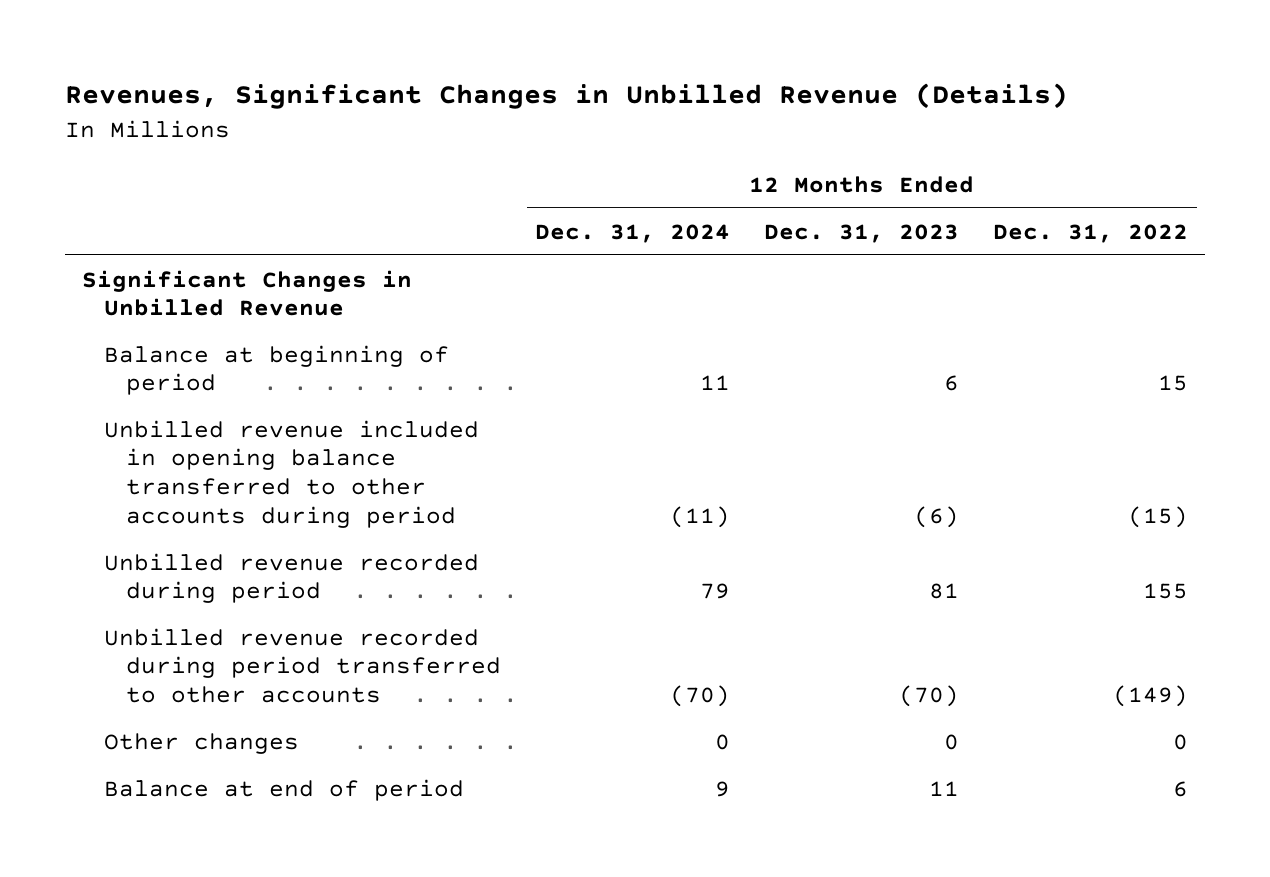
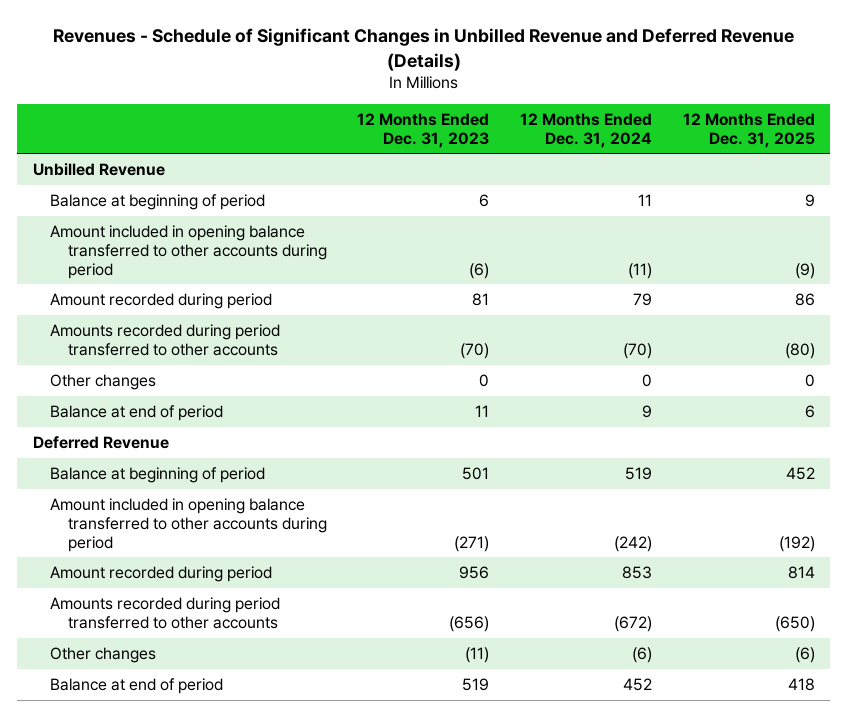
- Revenues, Significant Changes in Unbilled Revenue (Details)
+ Revenues - Schedule of Significant Changes in Unbilled Revenue and Deferred Revenue (Details)
- | 12 Months Ended Dec. 31, 2024 | 12 Months Ended Dec. 31, 2023 | 12 Months Ended Dec. 31, 2022
+ | 12 Months Ended Dec. 31, 2023 | 12 Months Ended Dec. 31, 2024 | 12 Months Ended Dec. 31, 2025
- Significant Changes in Unbilled Revenue
+ Unbilled Revenue
- Unbilled revenue included in opening balance transferred to other accounts during period | (11) | (6) | (15)
- Unbilled revenue recorded during period | 79 | 81 | 155
- Unbilled revenue recorded during period transferred to other accounts | (70) | (70) | (149)
+ Amount included in opening balance transferred to other accounts during period | (6) | (11) | (9)
+ Amount recorded during period | 81 | 79 | 86
+ Amounts recorded during period transferred to other accounts | (70) | (70) | (80)
+ Deferred Revenue
+ Balance at beginning of period | 501 | 519 | 452
+ Amount included in opening balance transferred to other accounts during period | (271) | (242) | (192)
+ Amount recorded during period | 956 | 853 | 814
+ Amounts recorded during period transferred to other accounts | (656) | (672) | (650)
+ Other changes | (11) | (6) | (6)
+ Balance at end of period | 519 | 452 | 418

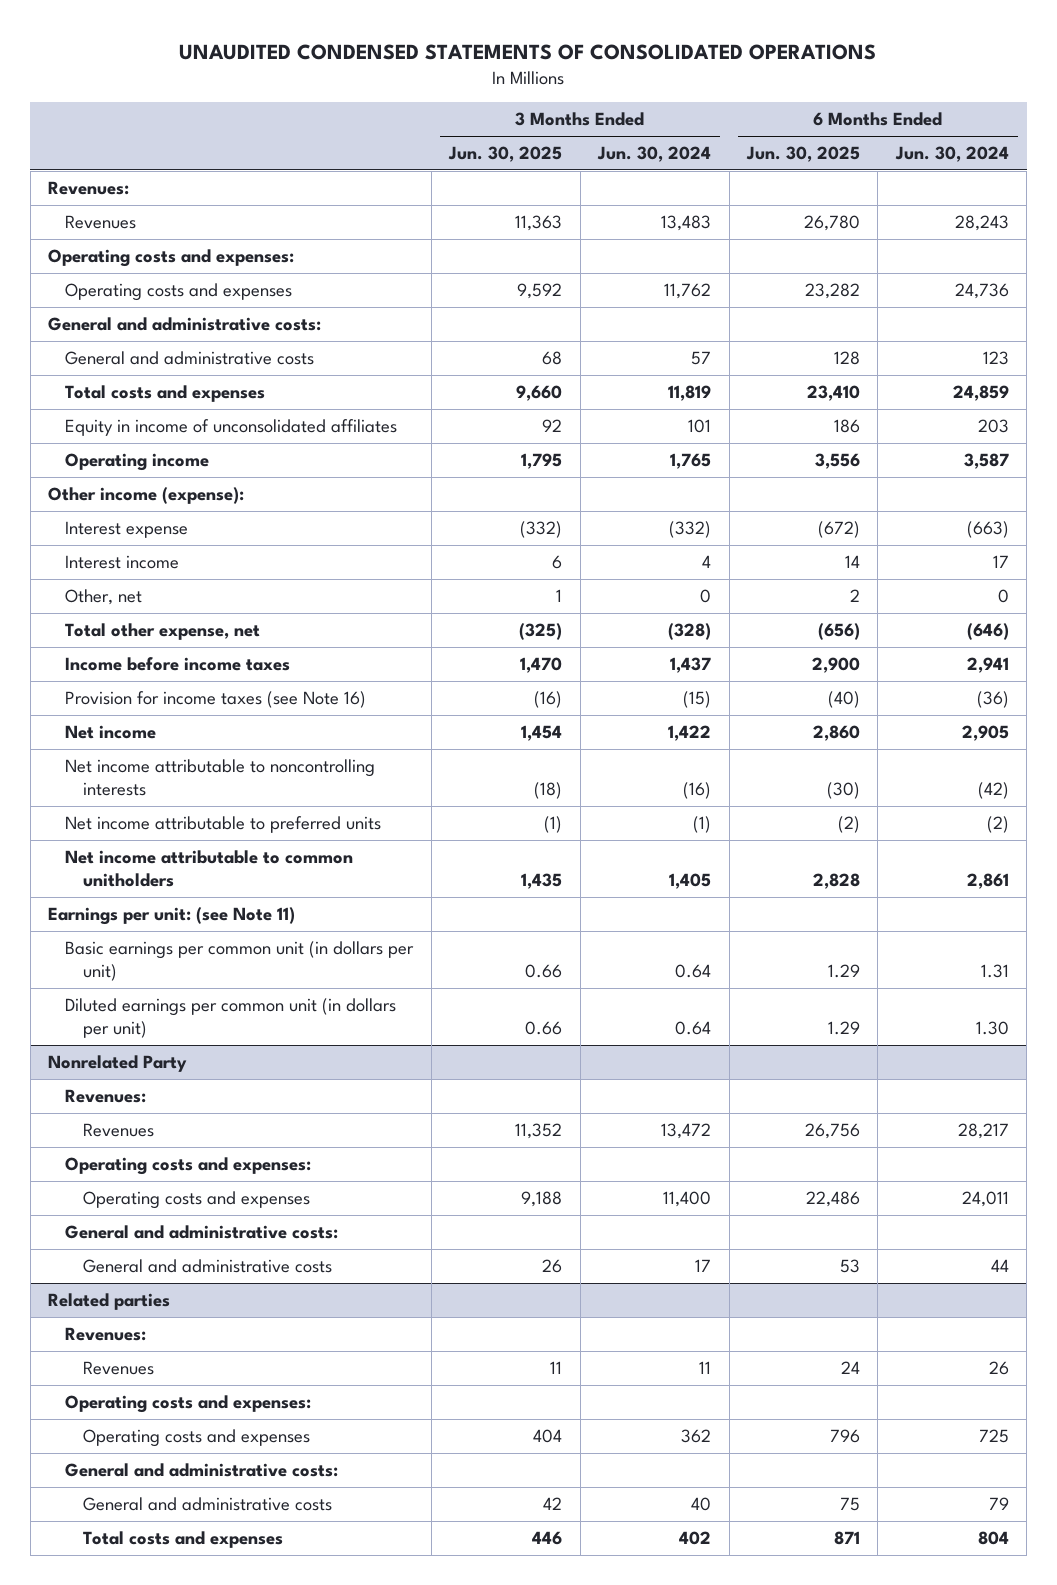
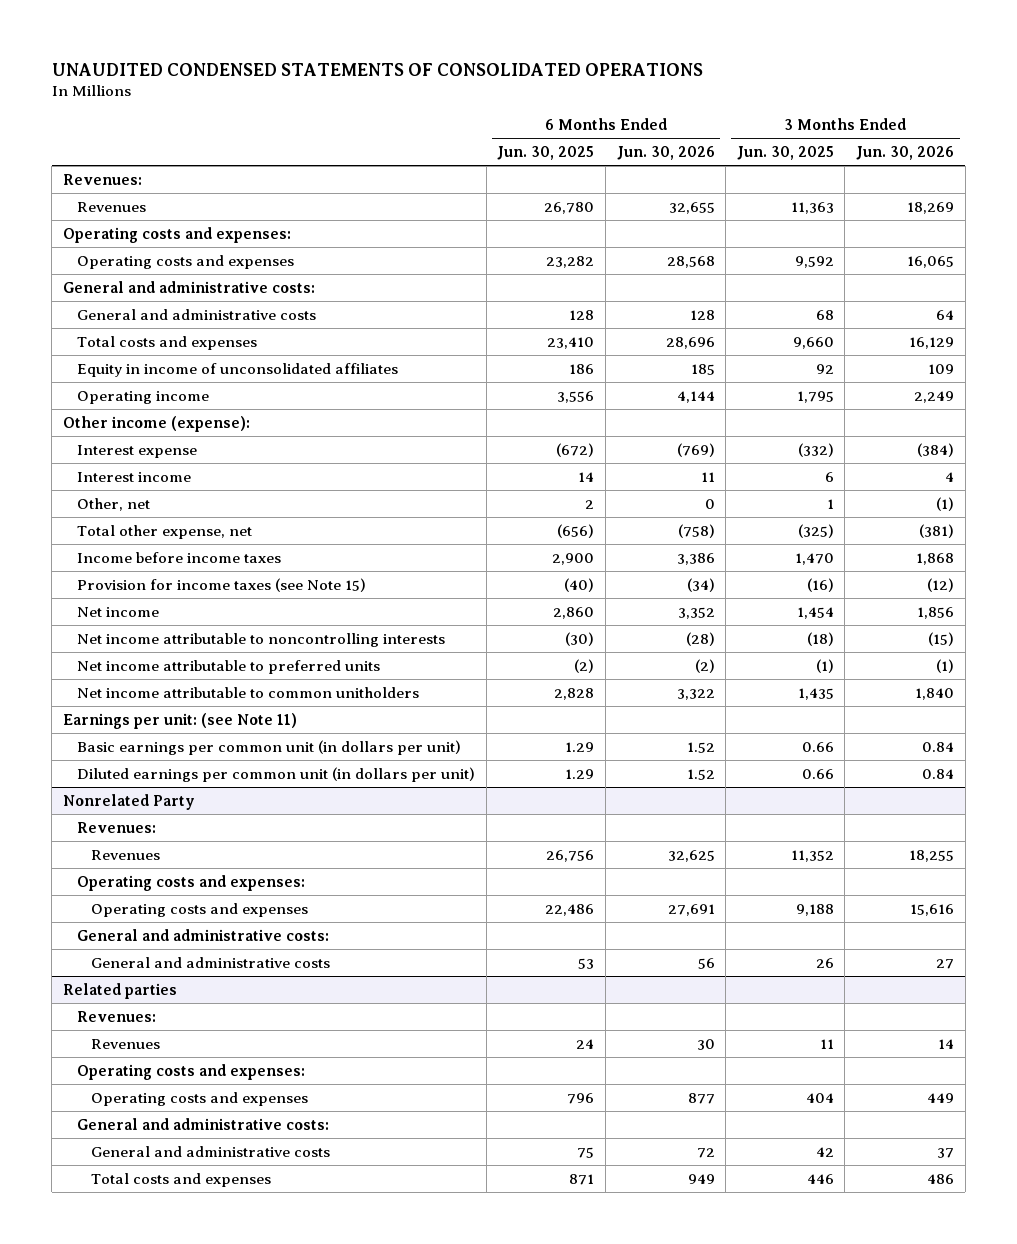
- | 3 Months Ended Jun. 30, 2025 | 3 Months Ended Jun. 30, 2024 | 6 Months Ended Jun. 30, 2025 | 6 Months Ended Jun. 30, 2024
+ | 6 Months Ended Jun. 30, 2025 | 6 Months Ended Jun. 30, 2026 | 3 Months Ended Jun. 30, 2025 | 3 Months Ended Jun. 30, 2026
- Provision for income taxes (see Note 16) | (16) | (15) | (40) | (36)
+ Provision for income taxes (see Note 15) | (40) | (34) | (16) | (12)

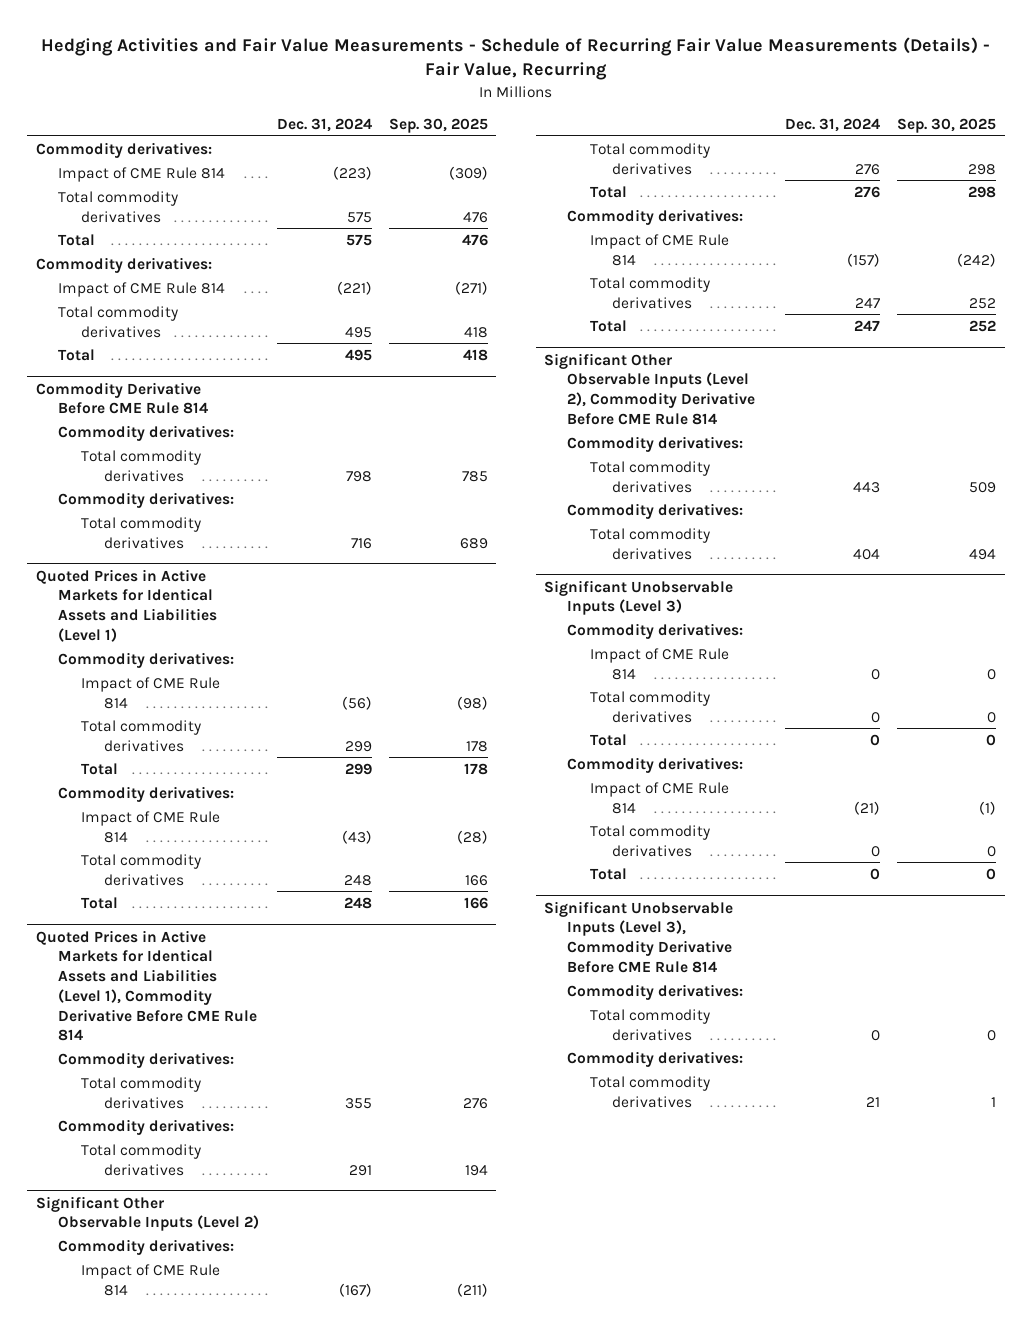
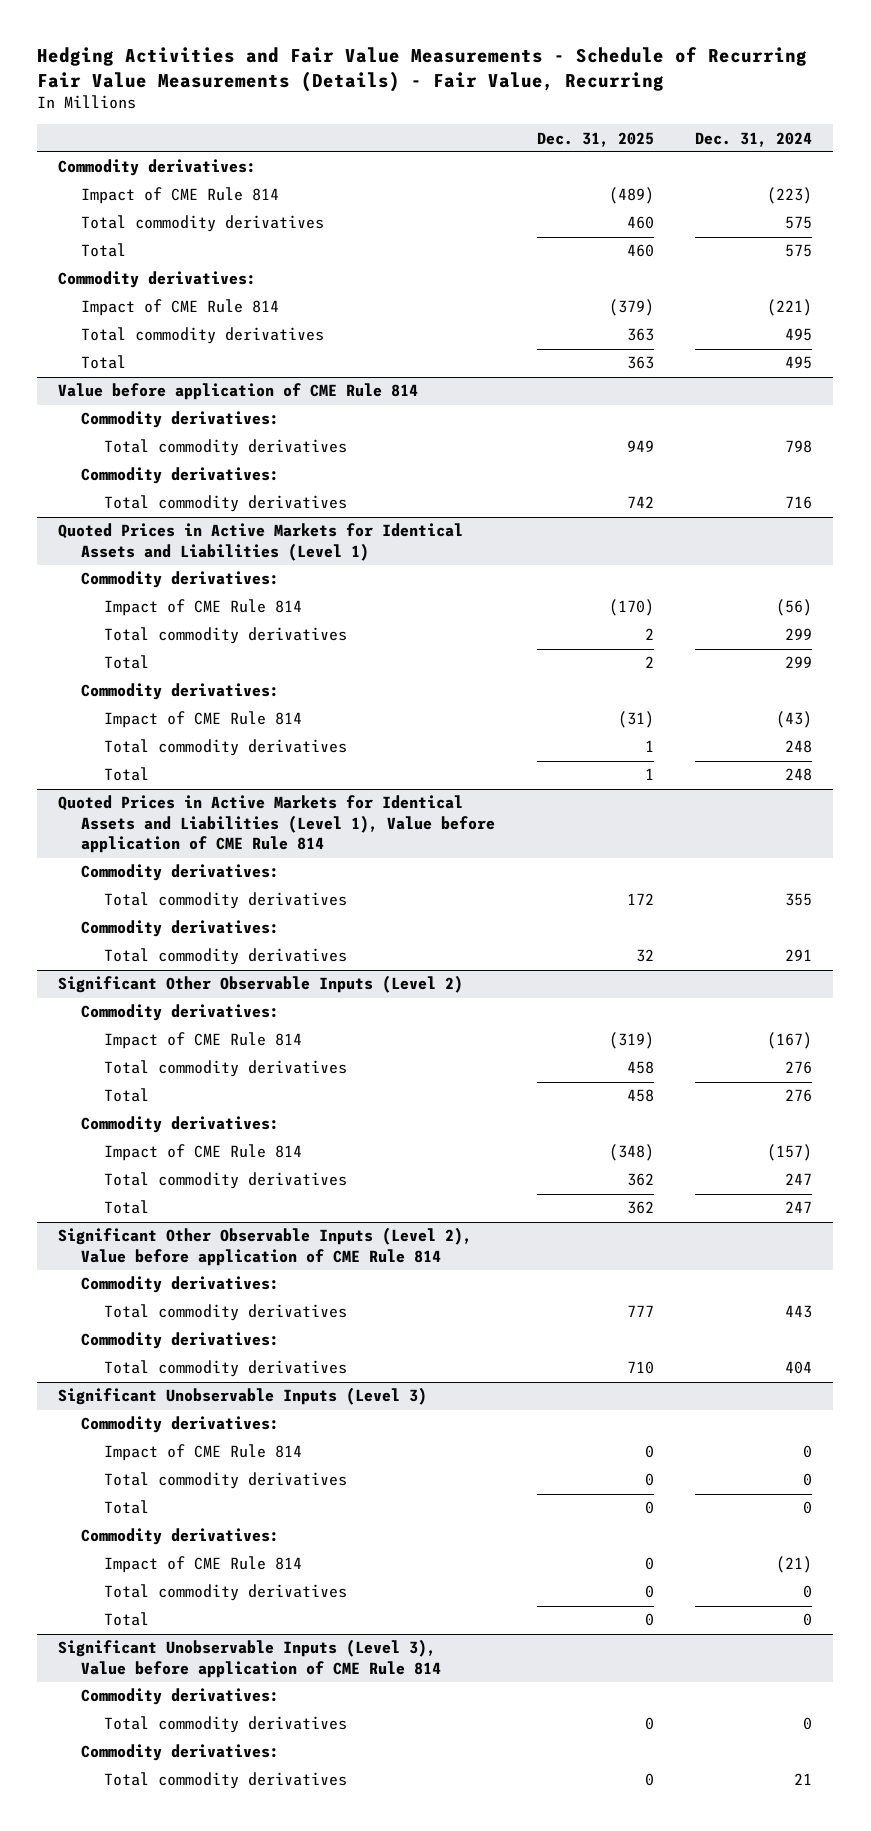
- | Dec. 31, 2024 | Sep. 30, 2025
+ | Dec. 31, 2025 | Dec. 31, 2024
- Commodity Derivative Before CME Rule 814
+ Value before application of CME Rule 814
- Quoted Prices in Active Markets for Identical Assets and Liabilities (Level 1), Commodity Derivative Before CME Rule 814
+ Quoted Prices in Active Markets for Identical Assets and Liabilities (Level 1), Value before application of CME Rule 814
- Significant Other Observable Inputs (Level 2), Commodity Derivative Before CME Rule 814
+ Significant Other Observable Inputs (Level 2), Value before application of CME Rule 814
- Significant Unobservable Inputs (Level 3), Commodity Derivative Before CME Rule 814
+ Significant Unobservable Inputs (Level 3), Value before application of CME Rule 814

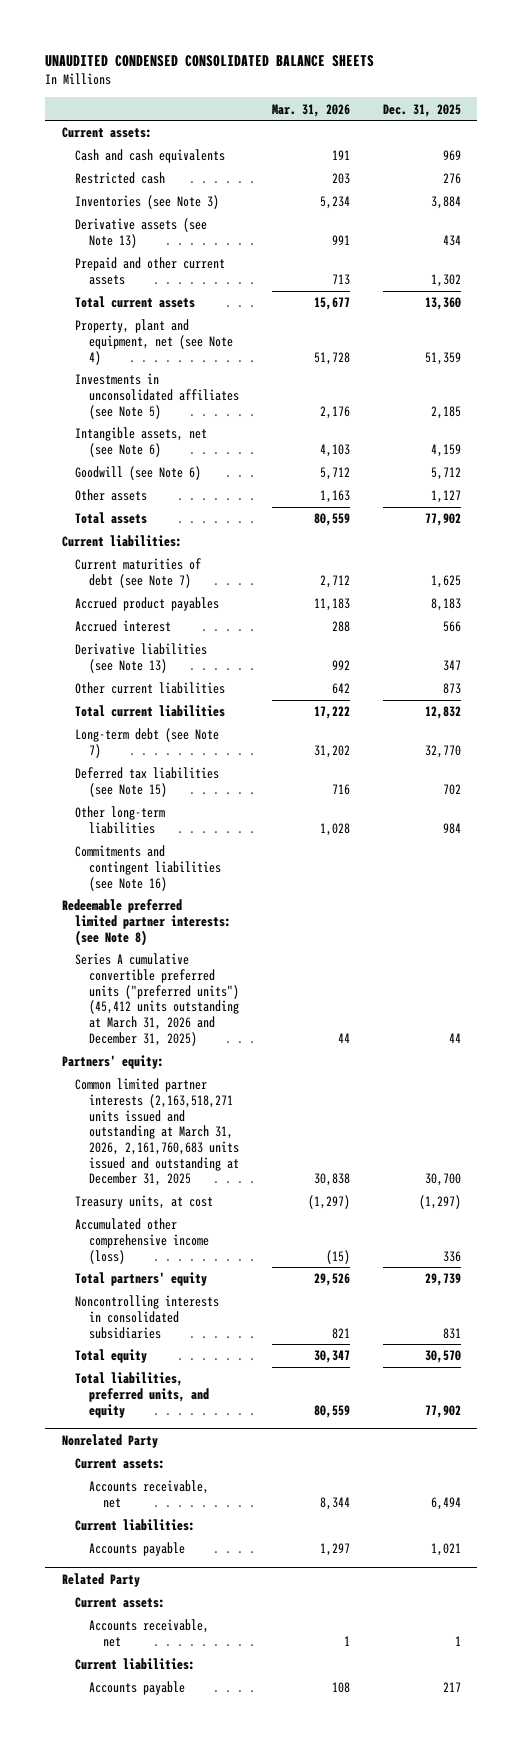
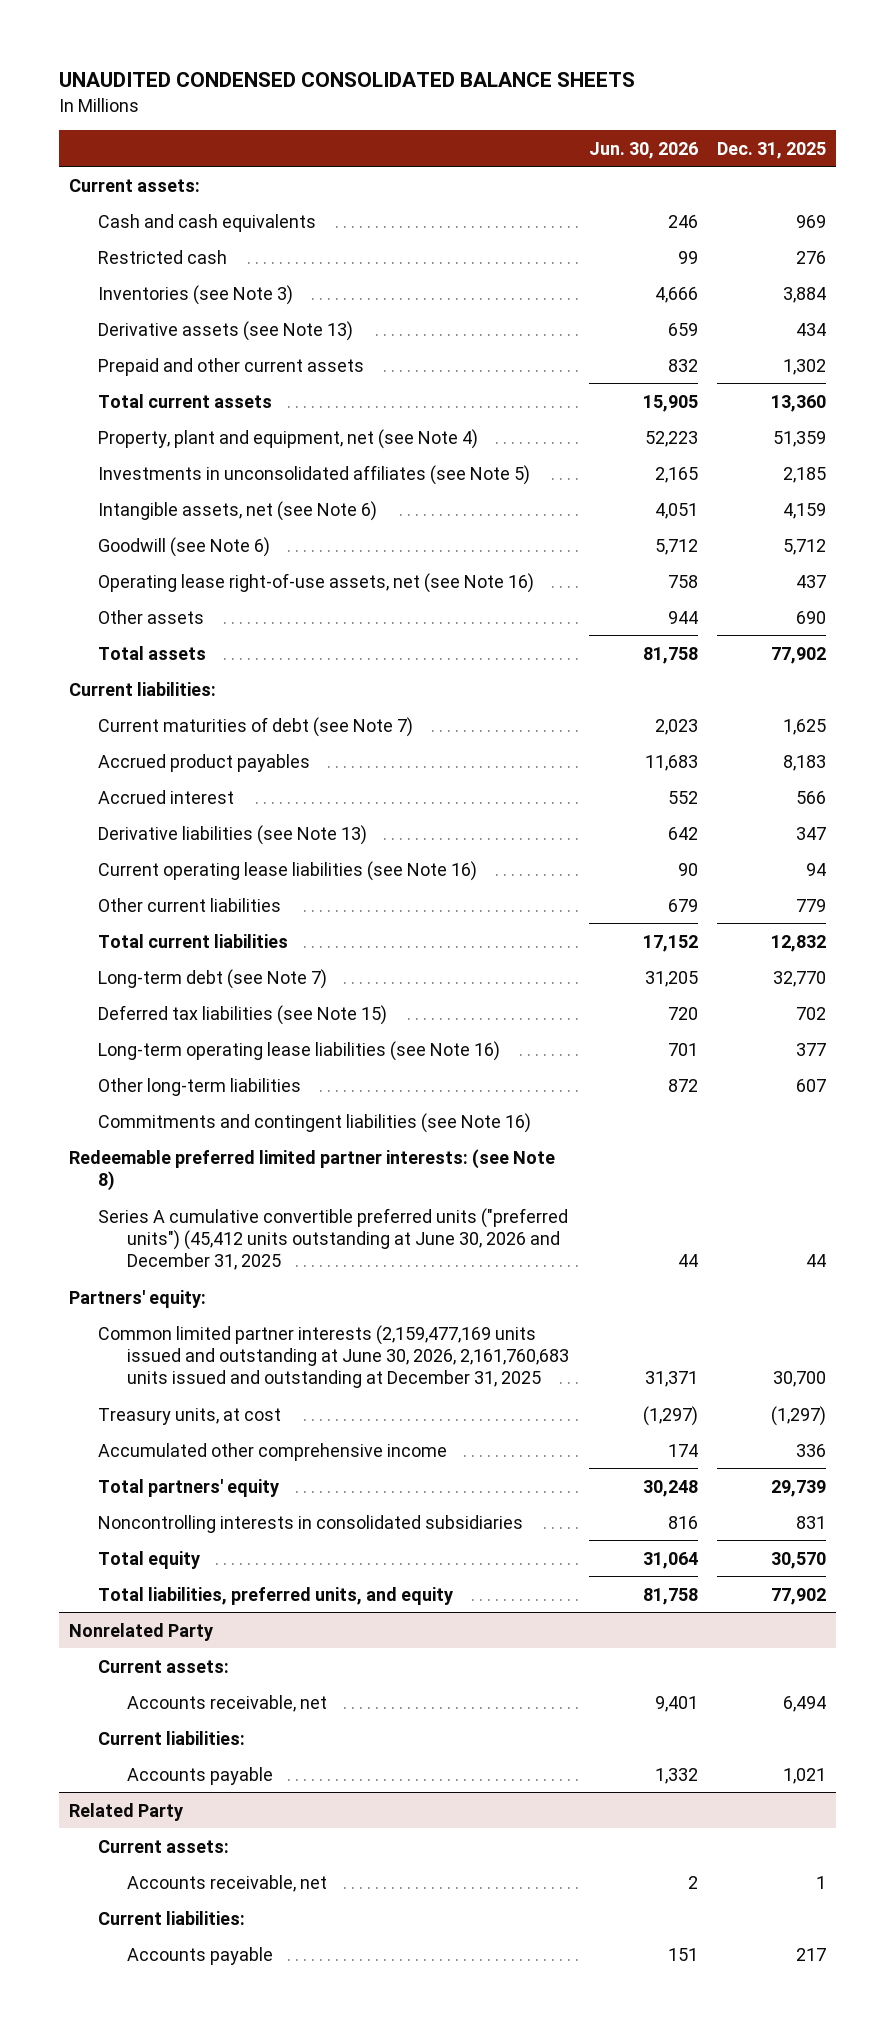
- | Mar. 31, 2026 | Dec. 31, 2025
+ | Jun. 30, 2026 | Dec. 31, 2025
- Other assets | 1,163 | 1,127
+ Operating lease right-of-use assets, net (see Note 16) | 758 | 437
+ Other assets | 944 | 690
- Other current liabilities | 642 | 873
+ Current operating lease liabilities (see Note 16) | 90 | 94
+ Other current liabilities | 679 | 779
- Other long-term liabilities | 1,028 | 984
+ Long-term operating lease liabilities (see Note 16) | 701 | 377
+ Other long-term liabilities | 872 | 607
- Series A cumulative convertible preferred units ("preferred units") (45,412 units outstanding at March 31, 2026 and December 31, 2025) | 44 | 44
+ Series A cumulative convertible preferred units ("preferred units") (45,412 units outstanding at June 30, 2026 and December 31, 2025 | 44 | 44
- Common limited partner interests (2,163,518,271 units issued and outstanding at March 31, 2026, 2,161,760,683 units issued and outstanding at December 31, 2025 | 30,838 | 30,700
+ Common limited partner interests (2,159,477,169 units issued and outstanding at June 30, 2026, 2,161,760,683 units issued and outstanding at December 31, 2025 | 31,371 | 30,700
- Accumulated other comprehensive income (loss) | (15) | 336
+ Accumulated other comprehensive income | 174 | 336

